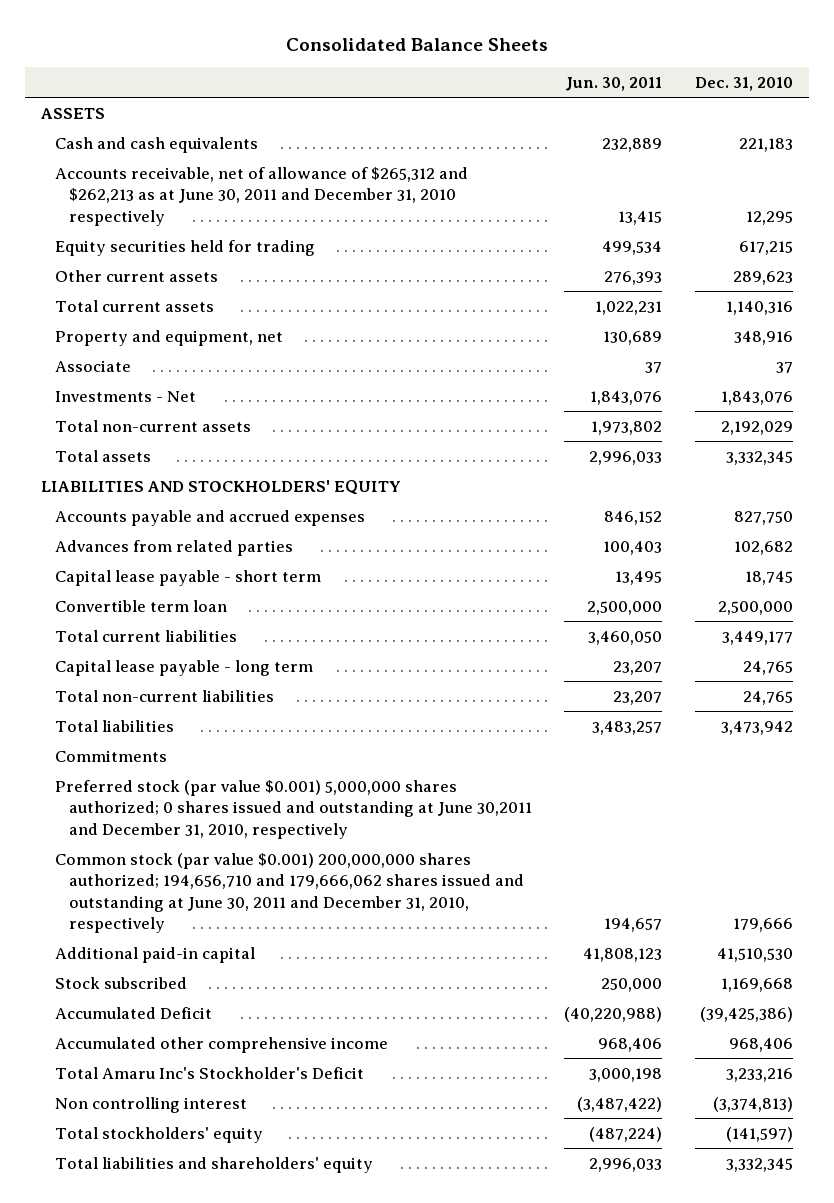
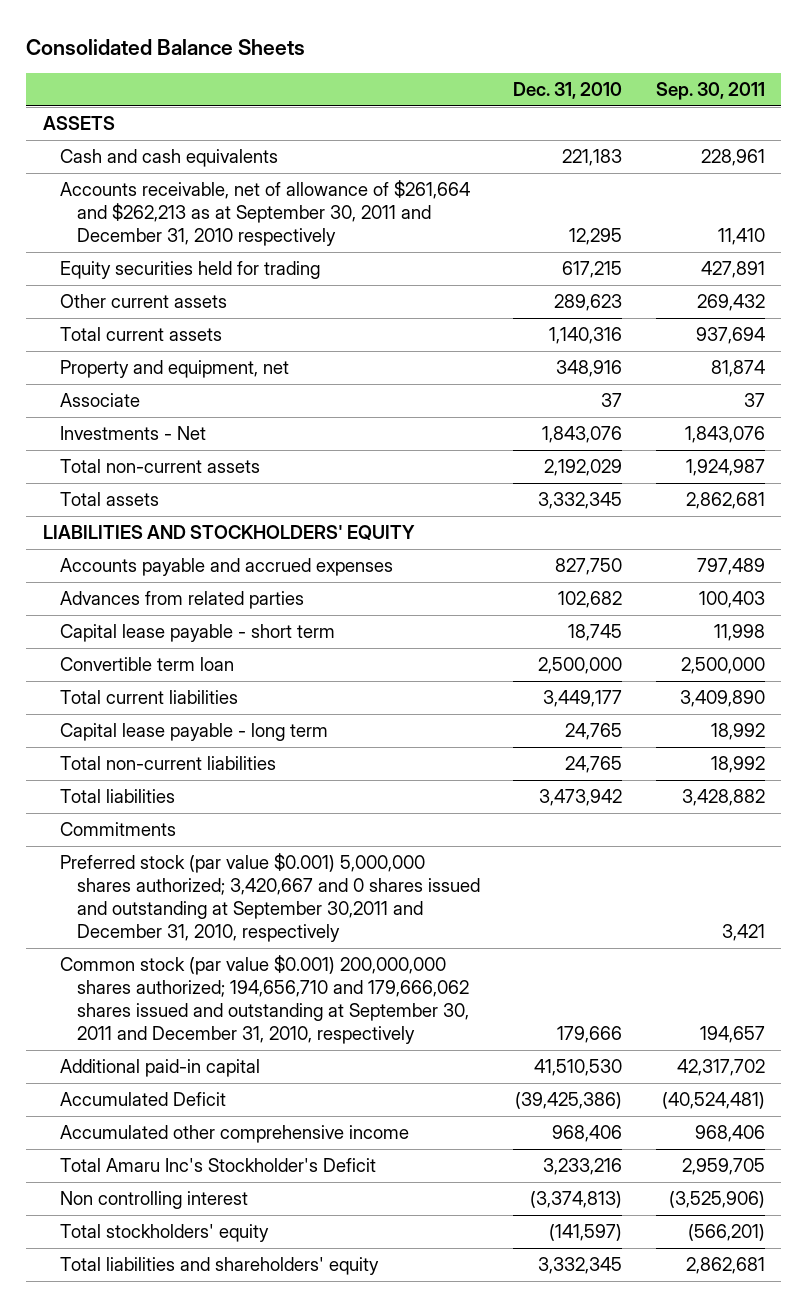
- | Jun. 30, 2011 | Dec. 31, 2010
+ | Dec. 31, 2010 | Sep. 30, 2011
- Accounts receivable, net of allowance of $265,312 and $262,213 as at June 30, 2011 and December 31, 2010 respectively | 13,415 | 12,295
+ Accounts receivable, net of allowance of $261,664 and $262,213 as at September 30, 2011 and December 31, 2010 respectively | 12,295 | 11,410
- Preferred stock (par value $0.001) 5,000,000 shares authorized; 0 shares issued and outstanding at June 30,2011 and December 31, 2010, respectively
- Common stock (par value $0.001) 200,000,000 shares authorized; 194,656,710 and 179,666,062 shares issued and outstanding at June 30, 2011 and December 31, 2010, respectively | 194,657 | 179,666
+ Preferred stock (par value $0.001) 5,000,000 shares authorized; 3,420,667 and 0 shares issued and outstanding at September 30,2011 and December 31, 2010, respectively | | 3,421
+ Common stock (par value $0.001) 200,000,000 shares authorized; 194,656,710 and 179,666,062 shares issued and outstanding at September 30, 2011 and December 31, 2010, respectively | 179,666 | 194,657
- Stock subscribed | 250,000 | 1,169,668

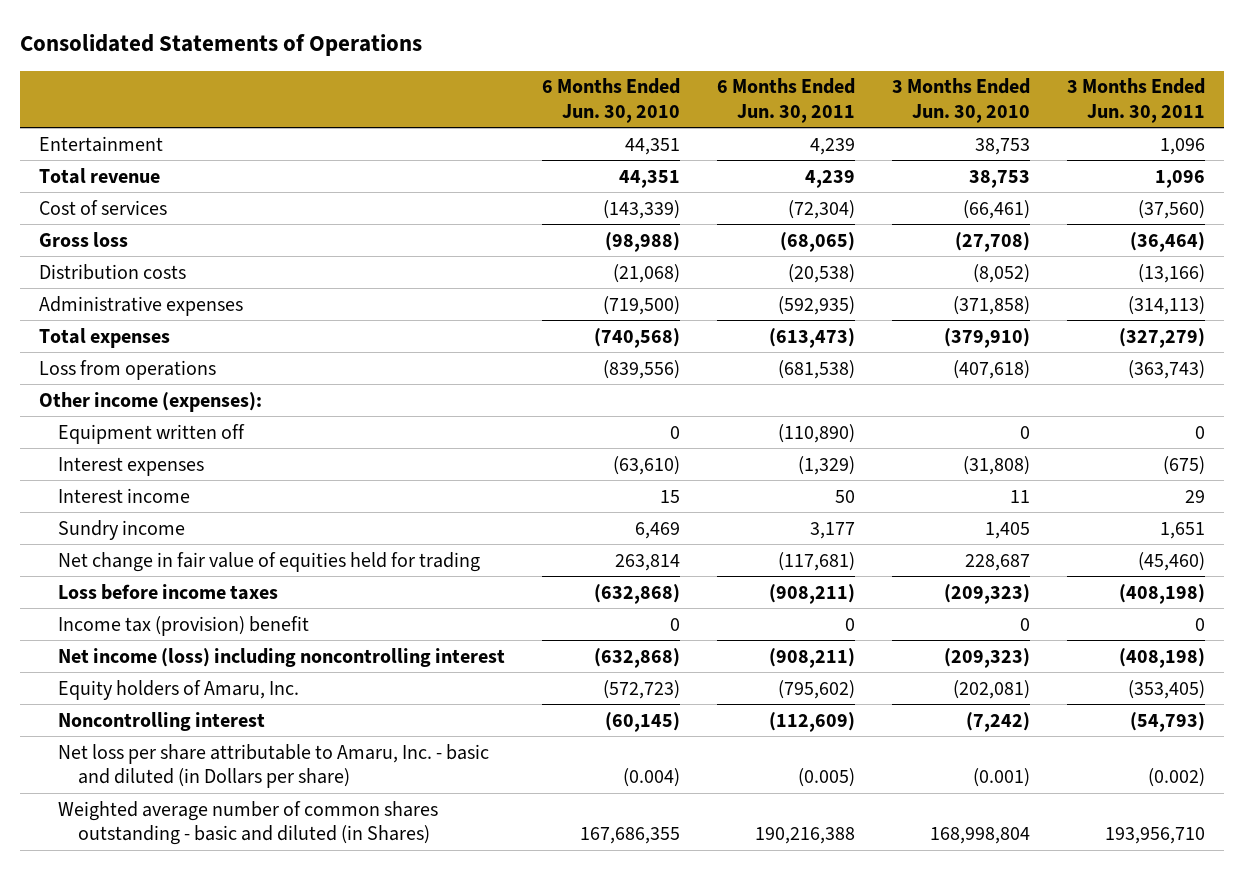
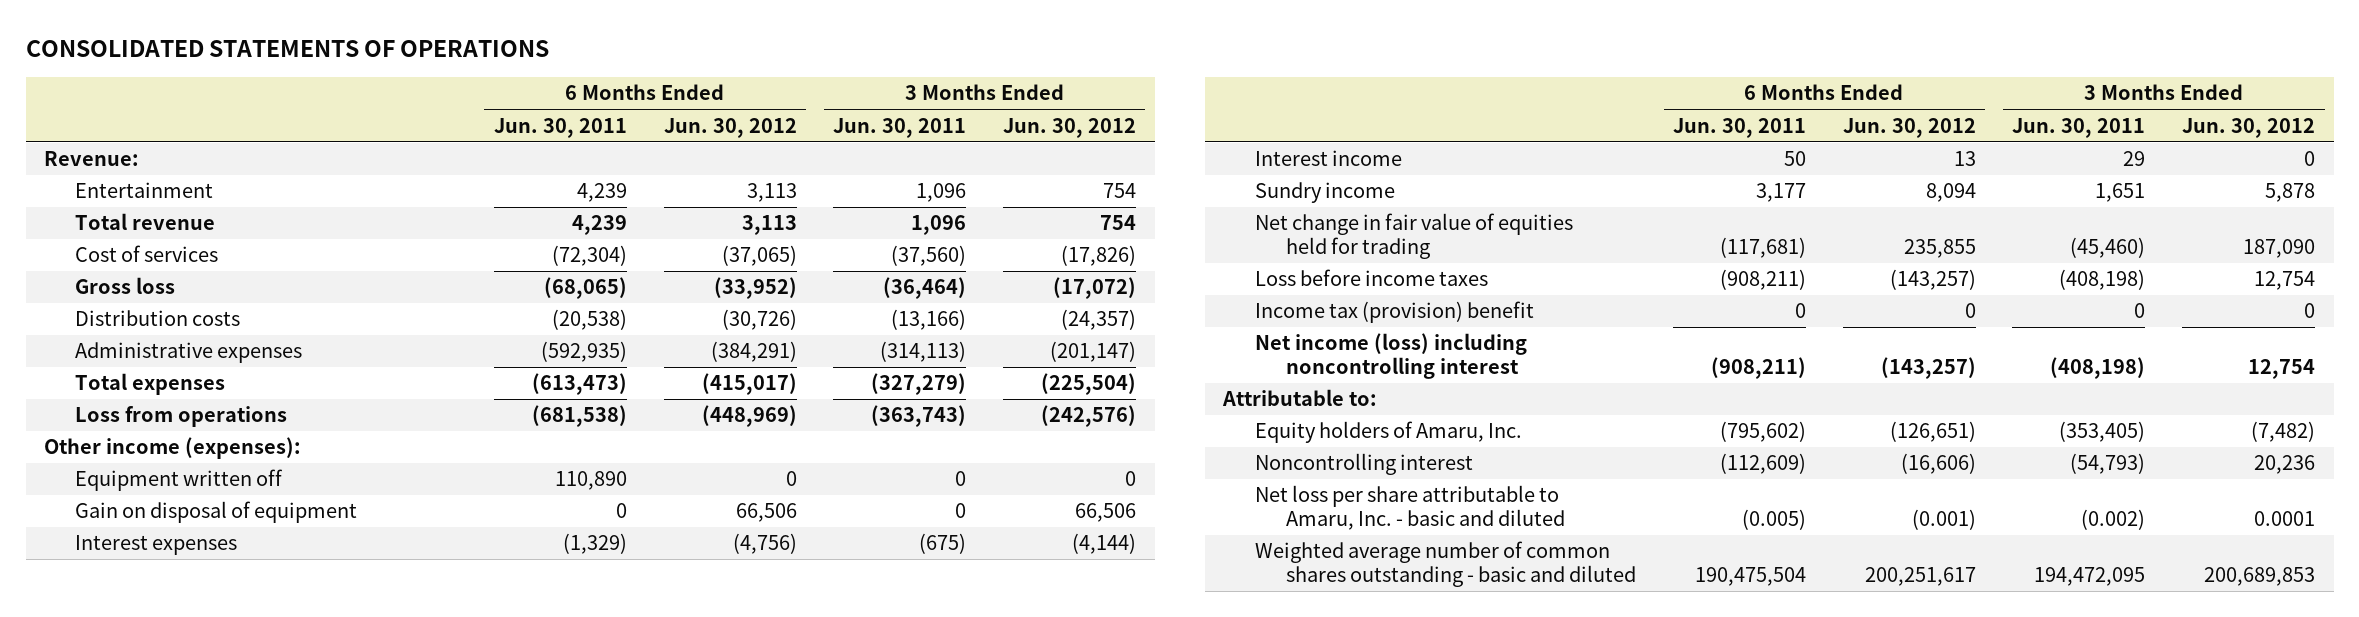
- Consolidated Statements of Operations
+ CONSOLIDATED STATEMENTS OF OPERATIONS
- | 6 Months Ended Jun. 30, 2010 | 6 Months Ended Jun. 30, 2011 | 3 Months Ended Jun. 30, 2010 | 3 Months Ended Jun. 30, 2011
+ | 6 Months Ended Jun. 30, 2011 | 6 Months Ended Jun. 30, 2012 | 3 Months Ended Jun. 30, 2011 | 3 Months Ended Jun. 30, 2012
+ Revenue:
- Equipment written off | 0 | (110,890) | 0 | 0
+ Equipment written off | 110,890 | 0 | 0 | 0
+ Gain on disposal of equipment | 0 | 66,506 | 0 | 66,506
+ Attributable to:
- Net loss per share attributable to Amaru, Inc. - basic and diluted (in Dollars per share) | (0.004) | (0.005) | (0.001) | (0.002)
- Weighted average number of common shares outstanding - basic and diluted (in Shares) | 167,686,355 | 190,216,388 | 168,998,804 | 193,956,710
+ Net loss per share attributable to Amaru, Inc. - basic and diluted | (0.005) | (0.001) | (0.002) | 0.0001
+ Weighted average number of common shares outstanding - basic and diluted | 190,475,504 | 200,251,617 | 194,472,095 | 200,689,853

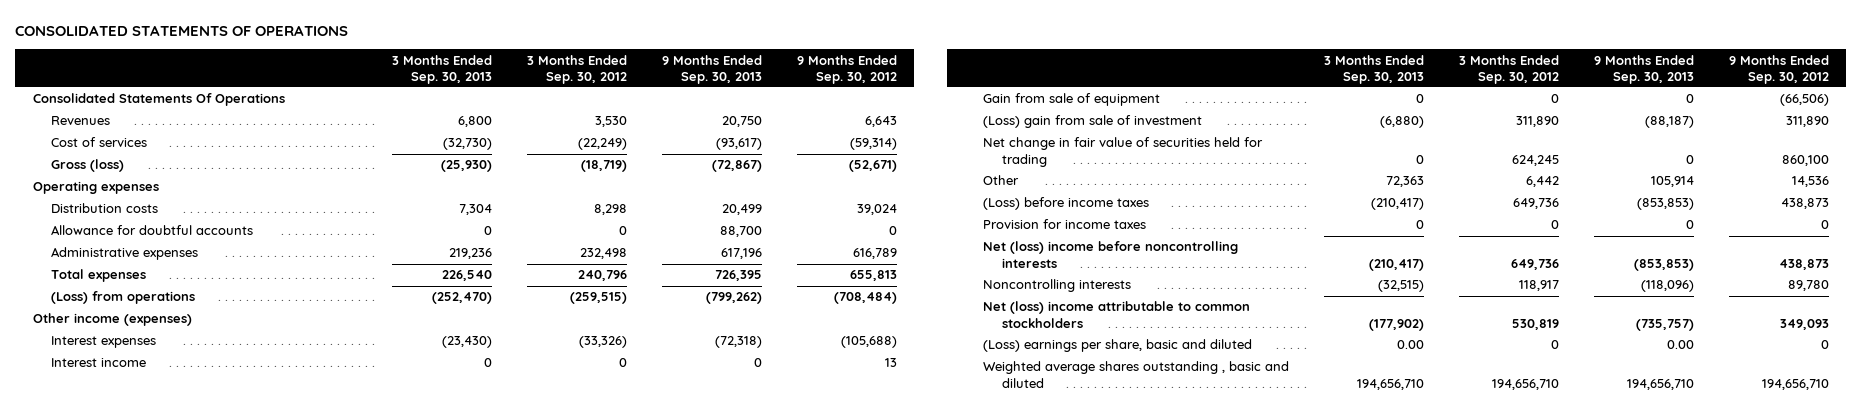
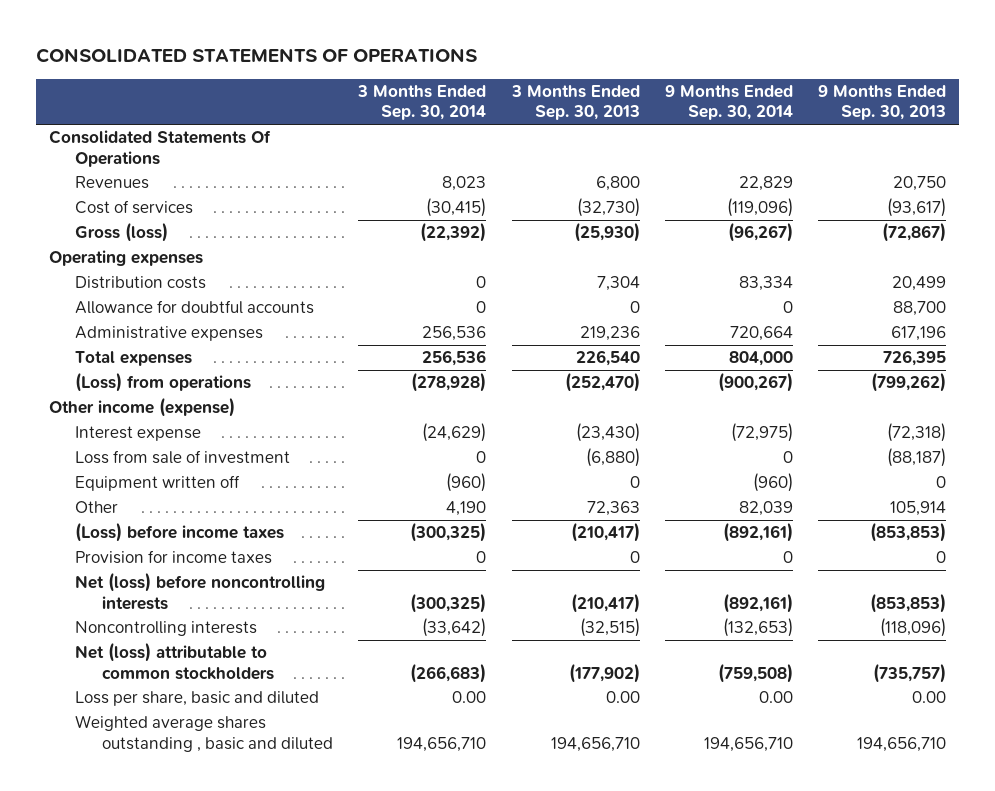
- | 3 Months Ended Sep. 30, 2013 | 3 Months Ended Sep. 30, 2012 | 9 Months Ended Sep. 30, 2013 | 9 Months Ended Sep. 30, 2012
+ | 3 Months Ended Sep. 30, 2014 | 3 Months Ended Sep. 30, 2013 | 9 Months Ended Sep. 30, 2014 | 9 Months Ended Sep. 30, 2013
- Other income (expenses)
- Interest expenses | (23,430) | (33,326) | (72,318) | (105,688)
- Interest income | 0 | 0 | 0 | 13
- Gain from sale of equipment | 0 | 0 | 0 | (66,506)
- (Loss) gain from sale of investment | (6,880) | 311,890 | (88,187) | 311,890
- Net change in fair value of securities held for trading | 0 | 624,245 | 0 | 860,100
+ Other income (expense)
+ Interest expense | (24,629) | (23,430) | (72,975) | (72,318)
+ Loss from sale of investment | 0 | (6,880) | 0 | (88,187)
+ Equipment written off | (960) | 0 | (960) | 0
- Net (loss) income before noncontrolling interests | (210,417) | 649,736 | (853,853) | 438,873
+ Net (loss) before noncontrolling interests | (300,325) | (210,417) | (892,161) | (853,853)
- Net (loss) income attributable to common stockholders | (177,902) | 530,819 | (735,757) | 349,093
- (Loss) earnings per share, basic and diluted | 0.00 | 0 | 0.00 | 0
+ Net (loss) attributable to common stockholders | (266,683) | (177,902) | (759,508) | (735,757)
+ Loss per share, basic and diluted | 0.00 | 0.00 | 0.00 | 0.00

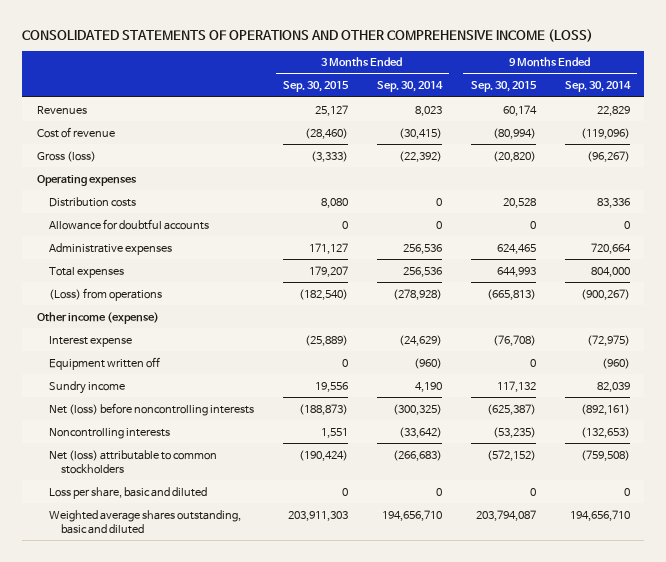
- CONSOLIDATED STATEMENTS OF OPERATIONS
+ CONSOLIDATED STATEMENTS OF OPERATIONS AND OTHER COMPREHENSIVE INCOME (LOSS)
- | 3 Months Ended Sep. 30, 2014 | 3 Months Ended Sep. 30, 2013 | 9 Months Ended Sep. 30, 2014 | 9 Months Ended Sep. 30, 2013
+ | 3 Months Ended Sep. 30, 2015 | 3 Months Ended Sep. 30, 2014 | 9 Months Ended Sep. 30, 2015 | 9 Months Ended Sep. 30, 2014
- Consolidated Statements Of Operations
- Cost of services | (30,415) | (32,730) | (119,096) | (93,617)
+ Cost of revenue | (28,460) | (30,415) | (80,994) | (119,096)
- Distribution costs | 0 | 7,304 | 83,334 | 20,499
+ Distribution costs | 8,080 | 0 | 20,528 | 83,336
- Loss from sale of investment | 0 | (6,880) | 0 | (88,187)
- Other | 4,190 | 72,363 | 82,039 | 105,914
- (Loss) before income taxes | (300,325) | (210,417) | (892,161) | (853,853)
- Provision for income taxes | 0 | 0 | 0 | 0
+ Sundry income | 19,556 | 4,190 | 117,132 | 82,039
- Loss per share, basic and diluted | 0.00 | 0.00 | 0.00 | 0.00
- Weighted average shares outstanding , basic and diluted | 194,656,710 | 194,656,710 | 194,656,710 | 194,656,710
+ Loss per share, basic and diluted | 0 | 0 | 0 | 0
+ Weighted average shares outstanding, basic and diluted | 203,911,303 | 194,656,710 | 203,794,087 | 194,656,710

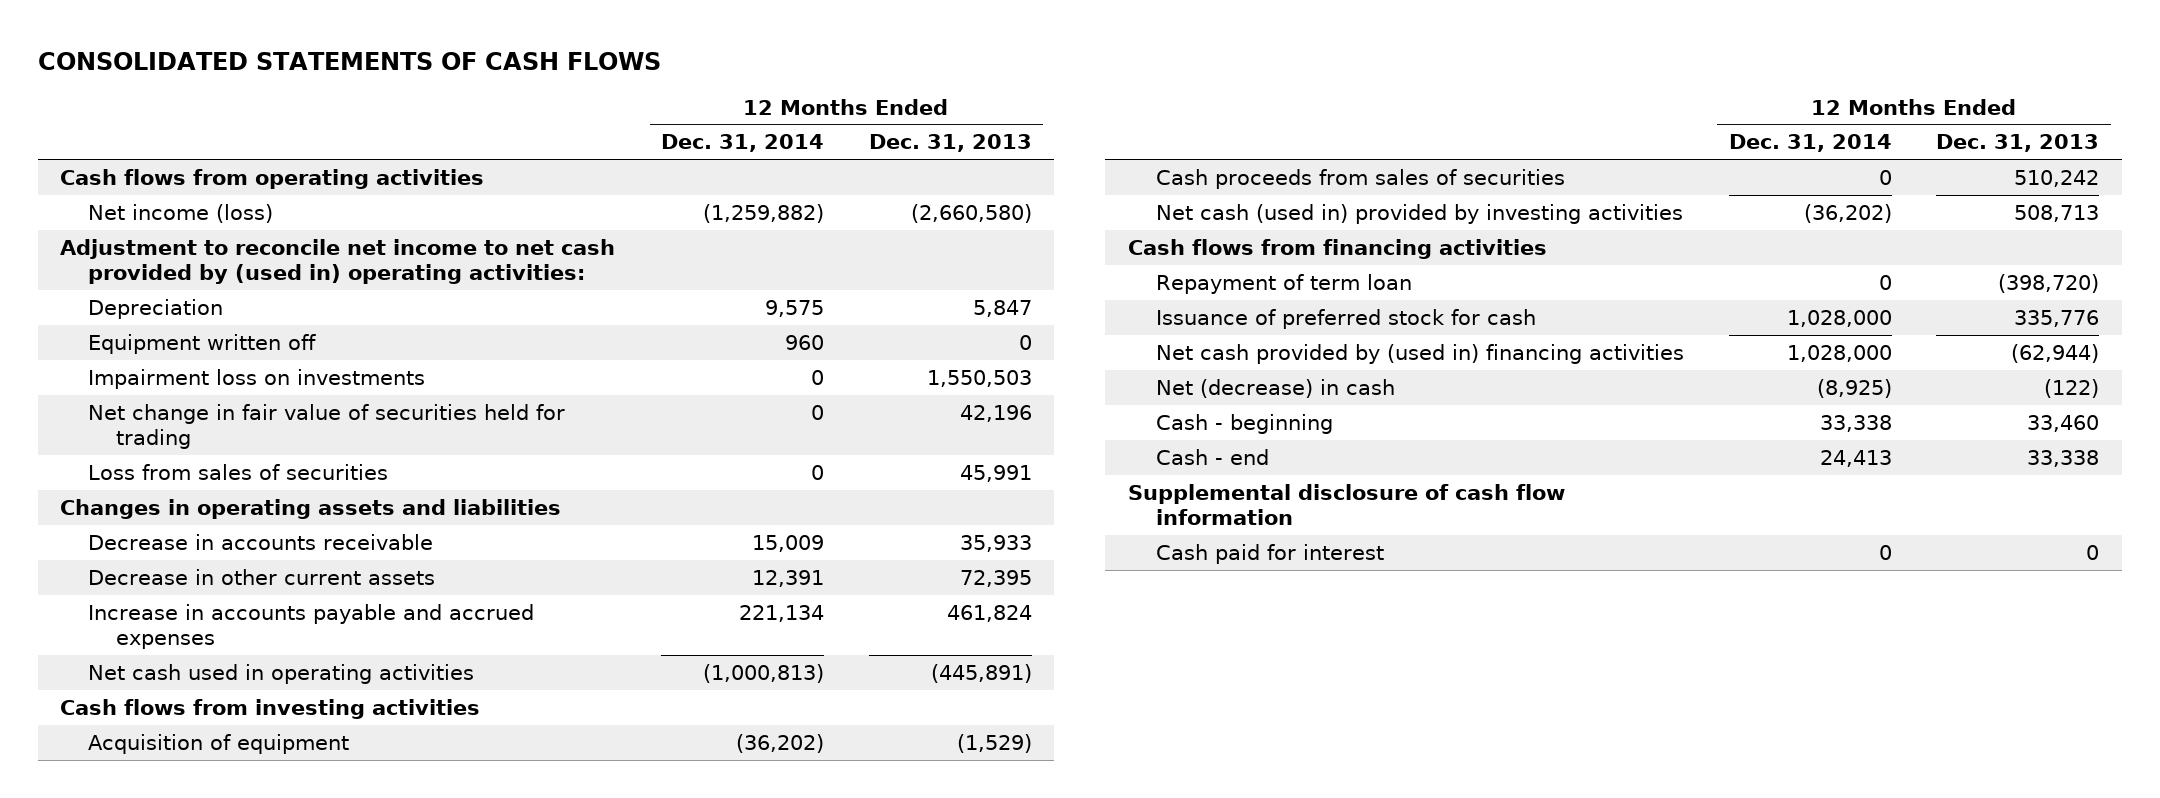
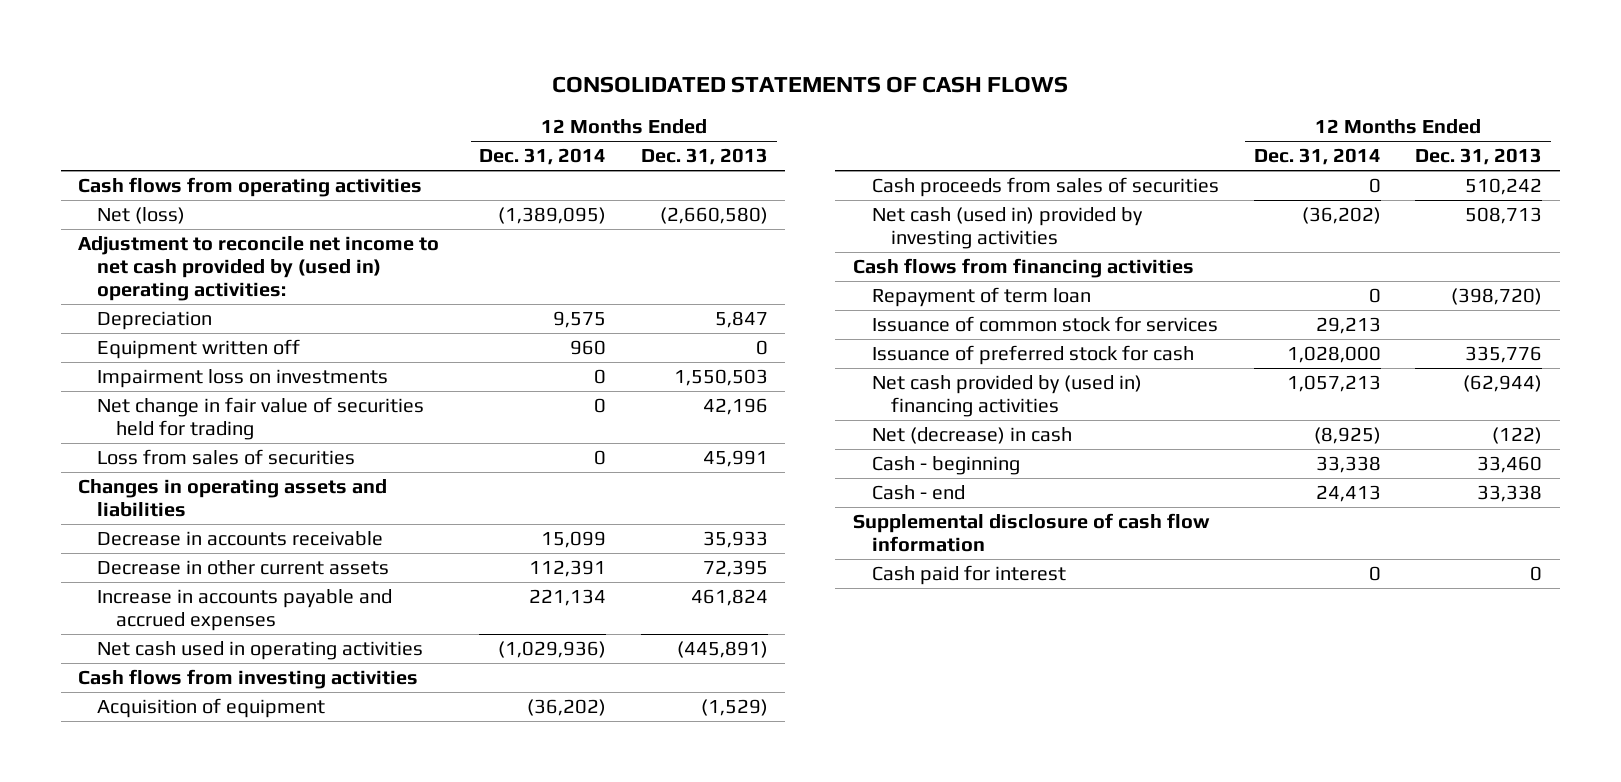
- Net income (loss) | (1,259,882) | (2,660,580)
+ Net (loss) | (1,389,095) | (2,660,580)
- Decrease in accounts receivable | 15,009 | 35,933
- Decrease in other current assets | 12,391 | 72,395
+ Decrease in accounts receivable | 15,099 | 35,933
+ Decrease in other current assets | 112,391 | 72,395
- Net cash used in operating activities | (1,000,813) | (445,891)
+ Net cash used in operating activities | (1,029,936) | (445,891)
+ Issuance of common stock for services | 29,213 |
- Net cash provided by (used in) financing activities | 1,028,000 | (62,944)
+ Net cash provided by (used in) financing activities | 1,057,213 | (62,944)

